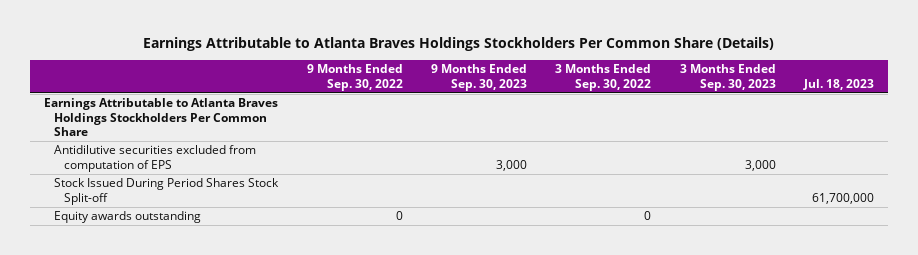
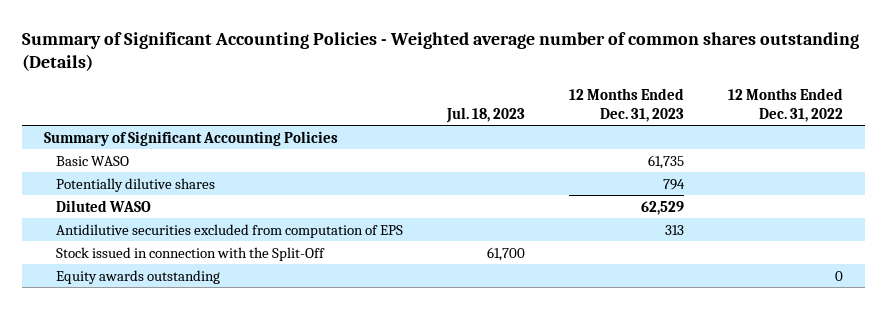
- Earnings Attributable to Atlanta Braves Holdings Stockholders Per Common Share (Details)
+ Summary of Significant Accounting Policies - Weighted average number of common shares outstanding (Details)
- | 9 Months Ended Sep. 30, 2022 | 9 Months Ended Sep. 30, 2023 | 3 Months Ended Sep. 30, 2022 | 3 Months Ended Sep. 30, 2023 | Jul. 18, 2023
+ | Jul. 18, 2023 | 12 Months Ended Dec. 31, 2023 | 12 Months Ended Dec. 31, 2022
- Earnings Attributable to Atlanta Braves Holdings Stockholders Per Common Share
+ Summary of Significant Accounting Policies
+ Basic WASO | | 61,735 |
+ Potentially dilutive shares | | 794 |
+ Diluted WASO | | 62,529 |
- Stock Issued During Period Shares Stock Split-off | | | | | 61,700,000
+ Stock issued in connection with the Split-Off | 61,700 | |

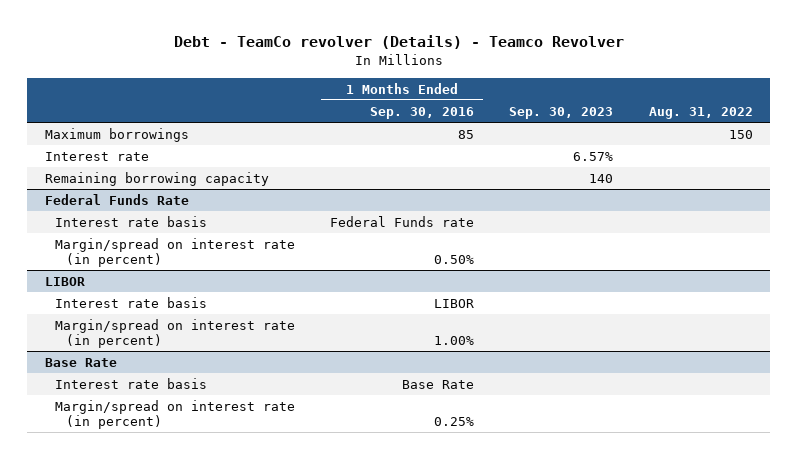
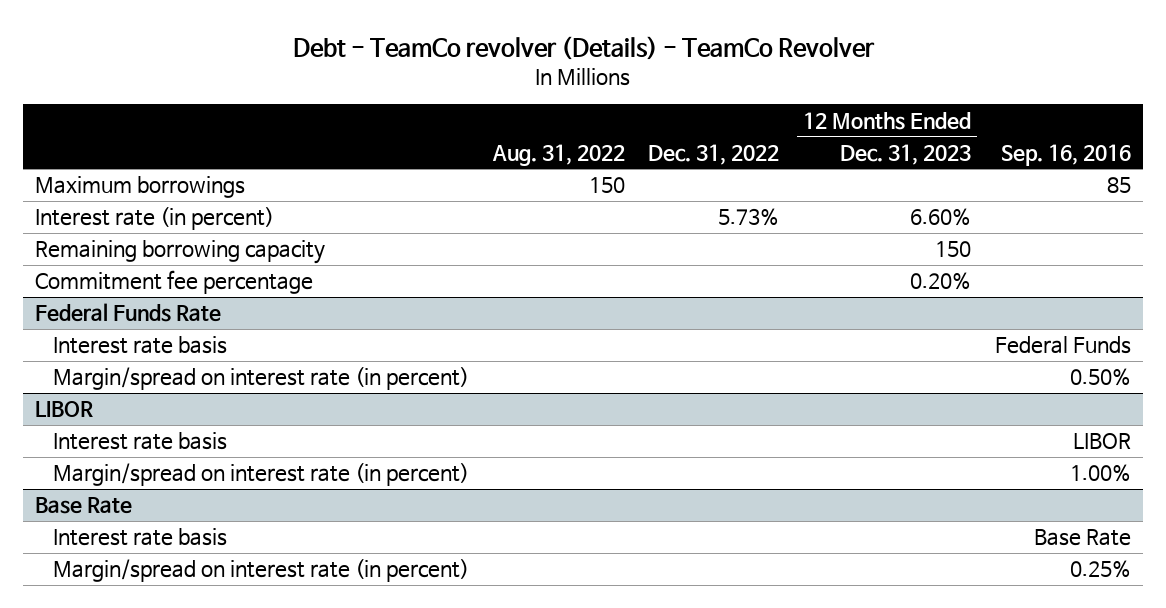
- Debt - TeamCo revolver (Details) - Teamco Revolver
+ Debt - TeamCo revolver (Details) - TeamCo Revolver
- | 1 Months Ended Sep. 30, 2016 | Sep. 30, 2023 | Aug. 31, 2022
+ | Aug. 31, 2022 | Dec. 31, 2022 | 12 Months Ended Dec. 31, 2023 | Sep. 16, 2016
- Interest rate | | 6.57% |
+ Interest rate (in percent) | | 5.73% | 6.60% |
+ Commitment fee percentage | | | 0.20% |

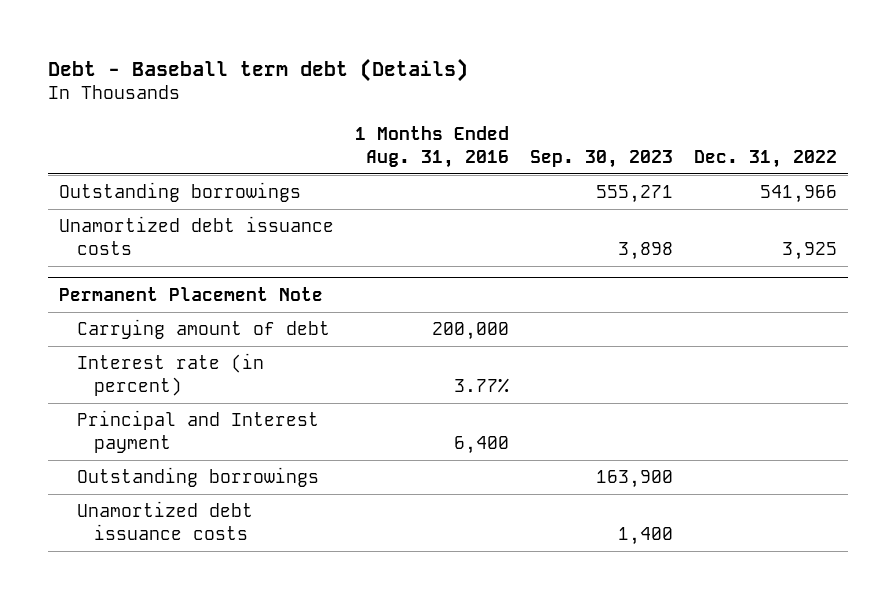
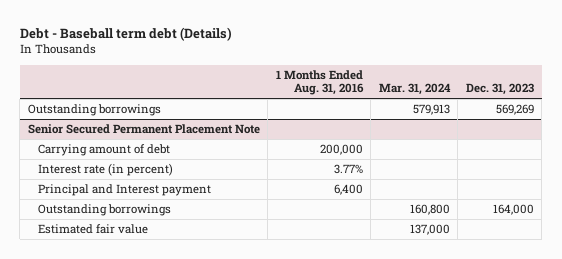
- | 1 Months Ended Aug. 31, 2016 | Sep. 30, 2023 | Dec. 31, 2022
+ | 1 Months Ended Aug. 31, 2016 | Mar. 31, 2024 | Dec. 31, 2023
- Unamortized debt issuance costs | | 3,898 | 3,925
- Permanent Placement Note
+ Senior Secured Permanent Placement Note
- Unamortized debt issuance costs | | 1,400 |
+ Estimated fair value | | 137,000 |

